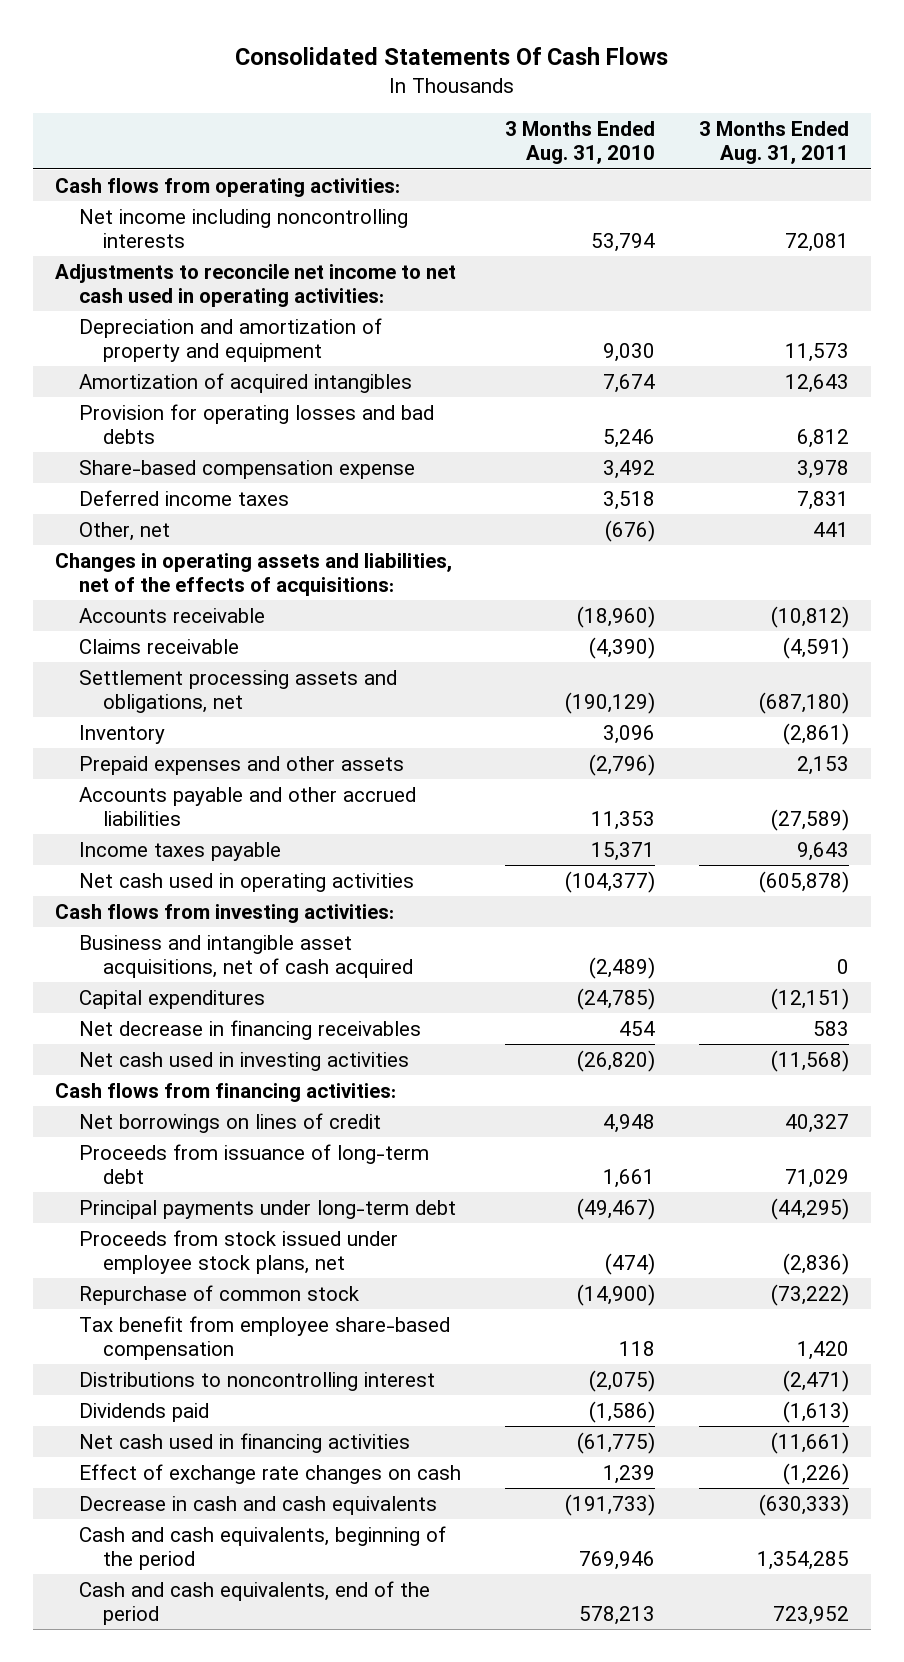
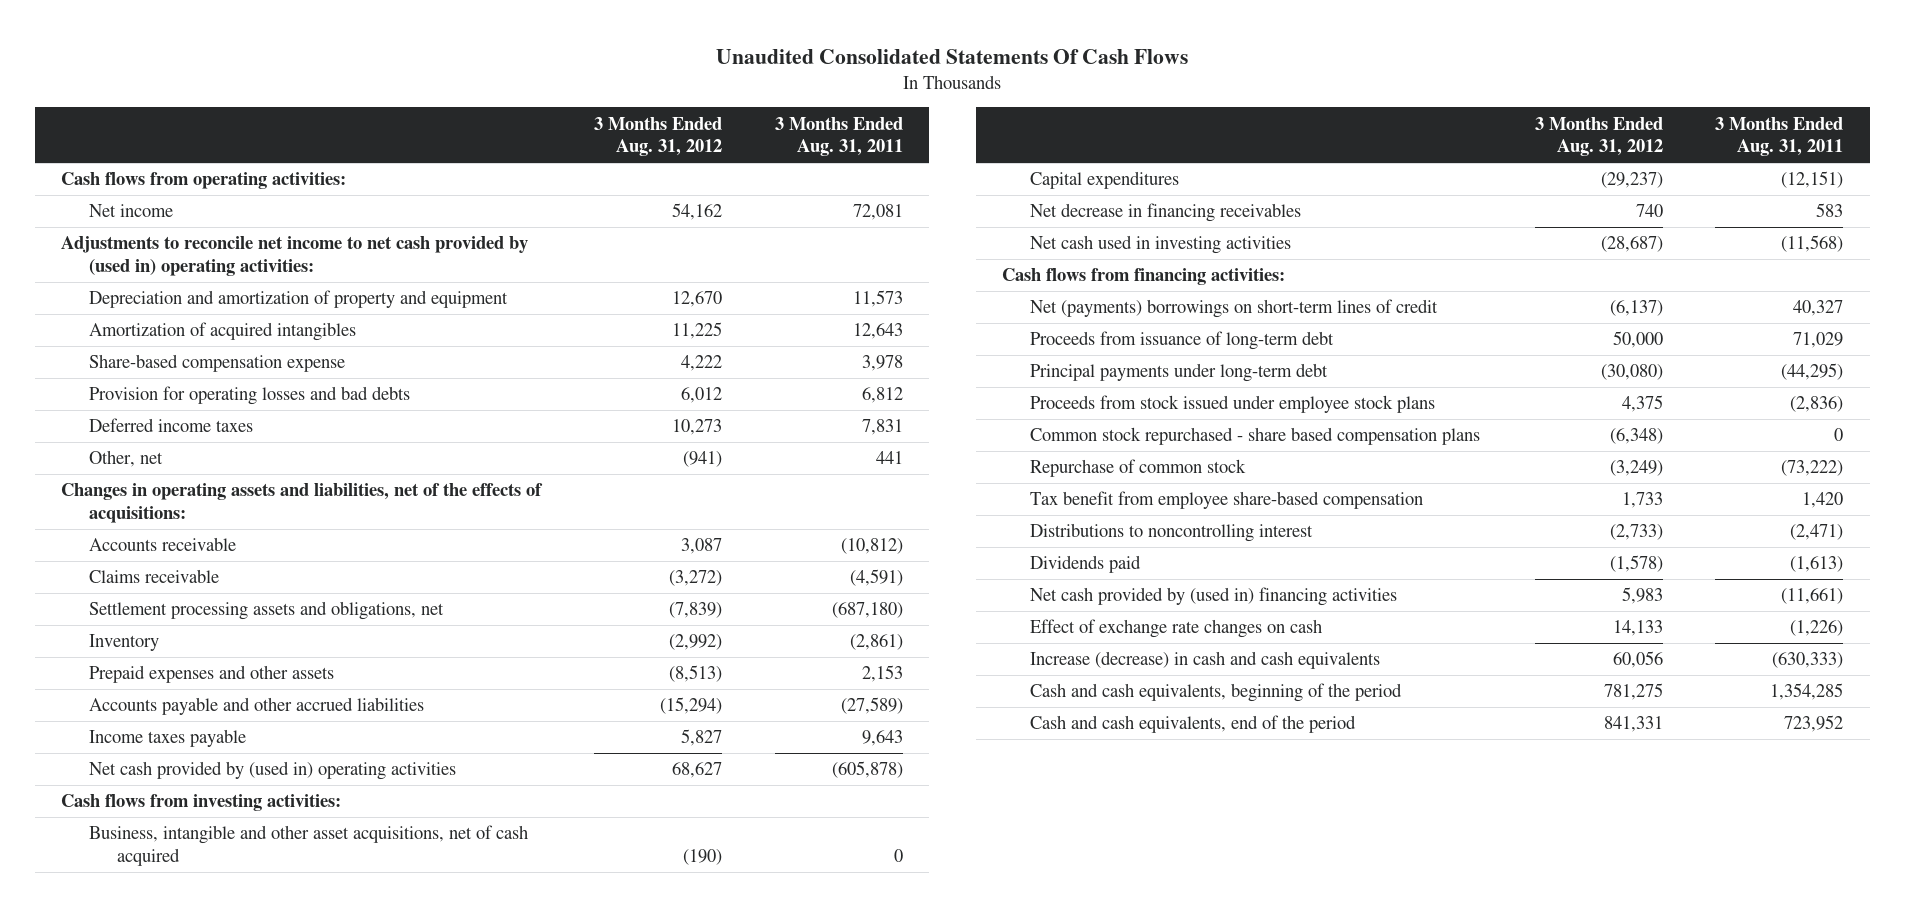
- Consolidated Statements Of Cash Flows
+ Unaudited Consolidated Statements Of Cash Flows
- | 3 Months Ended Aug. 31, 2010 | 3 Months Ended Aug. 31, 2011
+ | 3 Months Ended Aug. 31, 2012 | 3 Months Ended Aug. 31, 2011
- Net income including noncontrolling interests | 53,794 | 72,081
- Adjustments to reconcile net income to net cash used in operating activities:
+ Net income | 54,162 | 72,081
+ Adjustments to reconcile net income to net cash provided by (used in) operating activities:
moved down: Provision for operating losses and bad debts | 6,012 | 6,812
- Net cash used in operating activities | (104,377) | (605,878)
+ Net cash provided by (used in) operating activities | 68,627 | (605,878)
- Business and intangible asset acquisitions, net of cash acquired | (2,489) | 0
+ Business, intangible and other asset acquisitions, net of cash acquired | (190) | 0
- Net borrowings on lines of credit | 4,948 | 40,327
+ Net (payments) borrowings on short-term lines of credit | (6,137) | 40,327
- Proceeds from stock issued under employee stock plans, net | (474) | (2,836)
+ Proceeds from stock issued under employee stock plans | 4,375 | (2,836)
+ Common stock repurchased - share based compensation plans | (6,348) | 0
- Net cash used in financing activities | (61,775) | (11,661)
+ Net cash provided by (used in) financing activities | 5,983 | (11,661)
- Decrease in cash and cash equivalents | (191,733) | (630,333)
+ Increase (decrease) in cash and cash equivalents | 60,056 | (630,333)

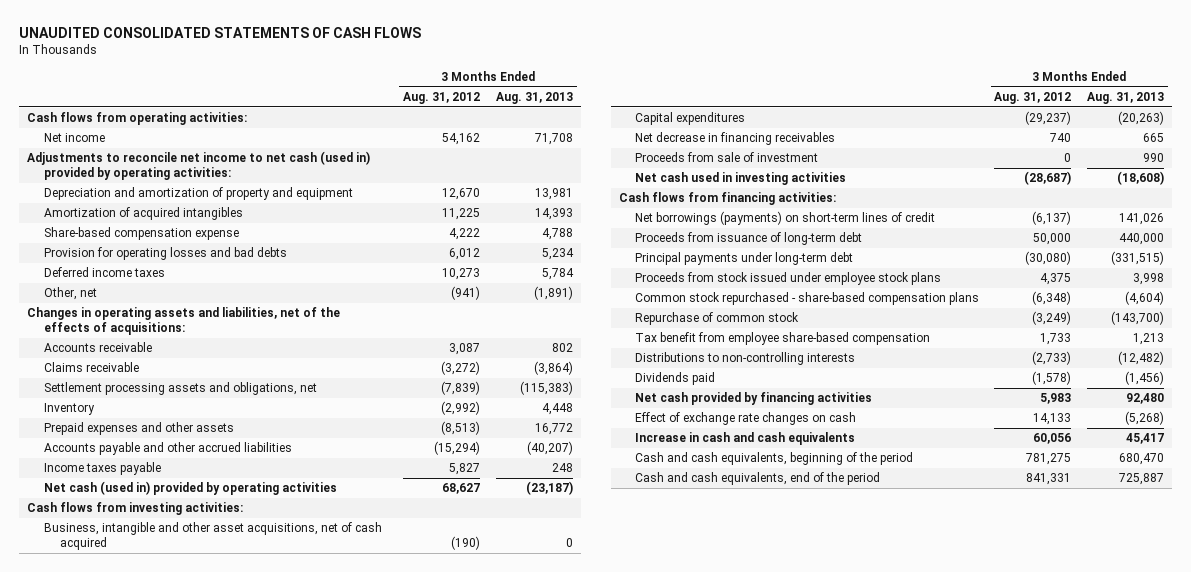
- Unaudited Consolidated Statements Of Cash Flows
+ UNAUDITED CONSOLIDATED STATEMENTS OF CASH FLOWS
- | 3 Months Ended Aug. 31, 2012 | 3 Months Ended Aug. 31, 2011
+ | 3 Months Ended Aug. 31, 2012 | 3 Months Ended Aug. 31, 2013
- Adjustments to reconcile net income to net cash provided by (used in) operating activities:
+ Adjustments to reconcile net income to net cash (used in) provided by operating activities:
- Net cash provided by (used in) operating activities | 68,627 | (605,878)
+ Net cash (used in) provided by operating activities | 68,627 | (23,187)
+ Proceeds from sale of investment | 0 | 990
- Net (payments) borrowings on short-term lines of credit | (6,137) | 40,327
+ Net borrowings (payments) on short-term lines of credit | (6,137) | 141,026
- Common stock repurchased - share based compensation plans | (6,348) | 0
+ Common stock repurchased - share-based compensation plans | (6,348) | (4,604)
- Distributions to noncontrolling interest | (2,733) | (2,471)
+ Distributions to non-controlling interests | (2,733) | (12,482)
- Net cash provided by (used in) financing activities | 5,983 | (11,661)
+ Net cash provided by financing activities | 5,983 | 92,480
- Increase (decrease) in cash and cash equivalents | 60,056 | (630,333)
+ Increase in cash and cash equivalents | 60,056 | 45,417

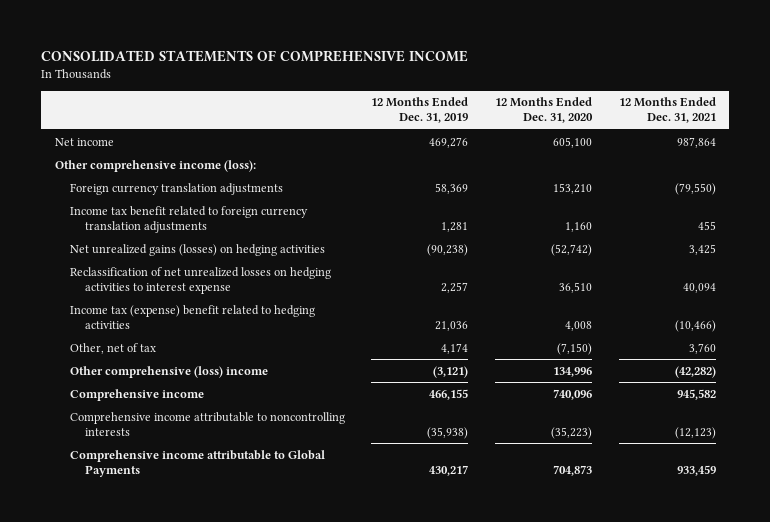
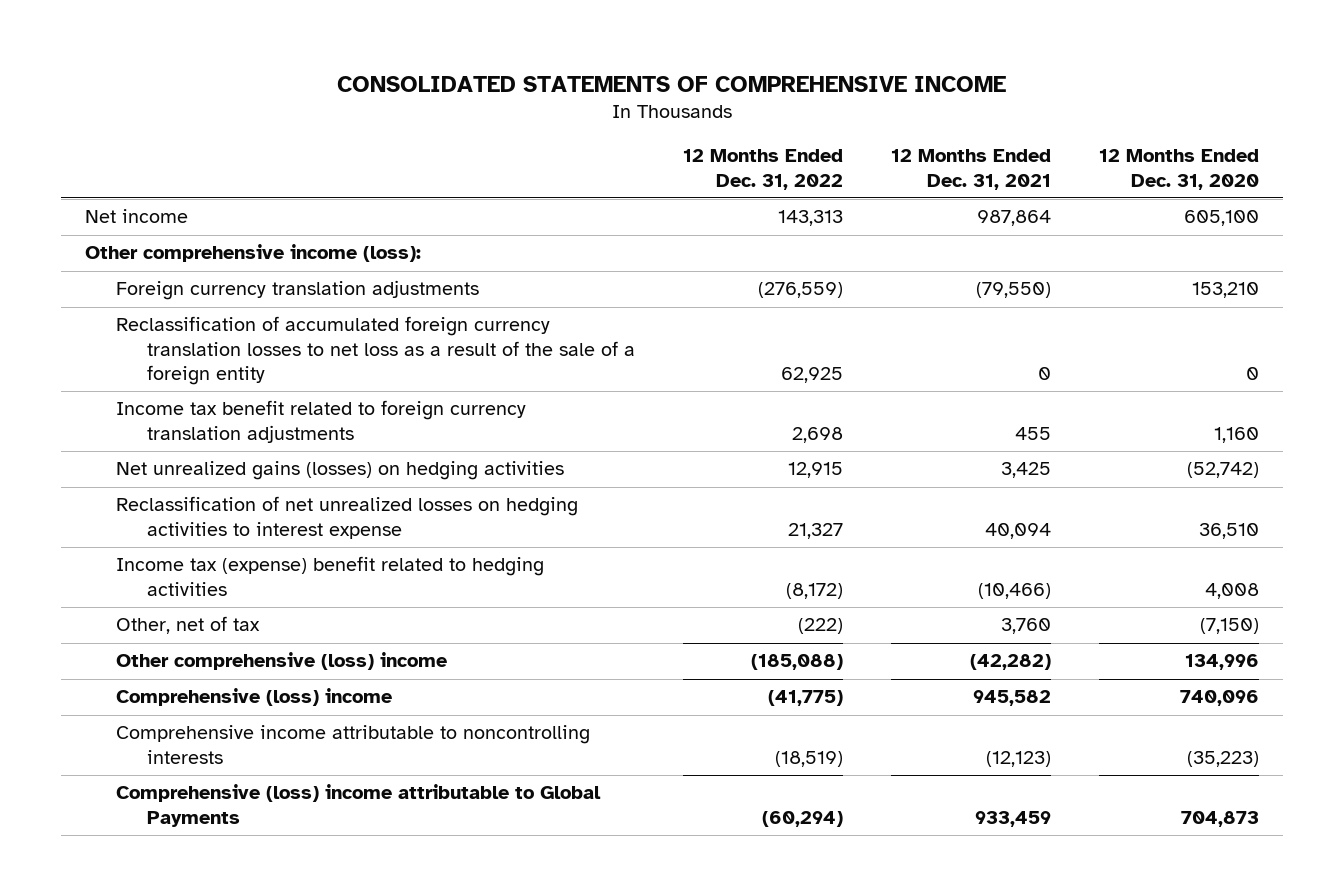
- | 12 Months Ended Dec. 31, 2019 | 12 Months Ended Dec. 31, 2020 | 12 Months Ended Dec. 31, 2021
+ | 12 Months Ended Dec. 31, 2022 | 12 Months Ended Dec. 31, 2021 | 12 Months Ended Dec. 31, 2020
+ Reclassification of accumulated foreign currency translation losses to net loss as a result of the sale of a foreign entity | 62,925 | 0 | 0
- Comprehensive income | 466,155 | 740,096 | 945,582
+ Comprehensive (loss) income | (41,775) | 945,582 | 740,096
- Comprehensive income attributable to Global Payments | 430,217 | 704,873 | 933,459
+ Comprehensive (loss) income attributable to Global Payments | (60,294) | 933,459 | 704,873

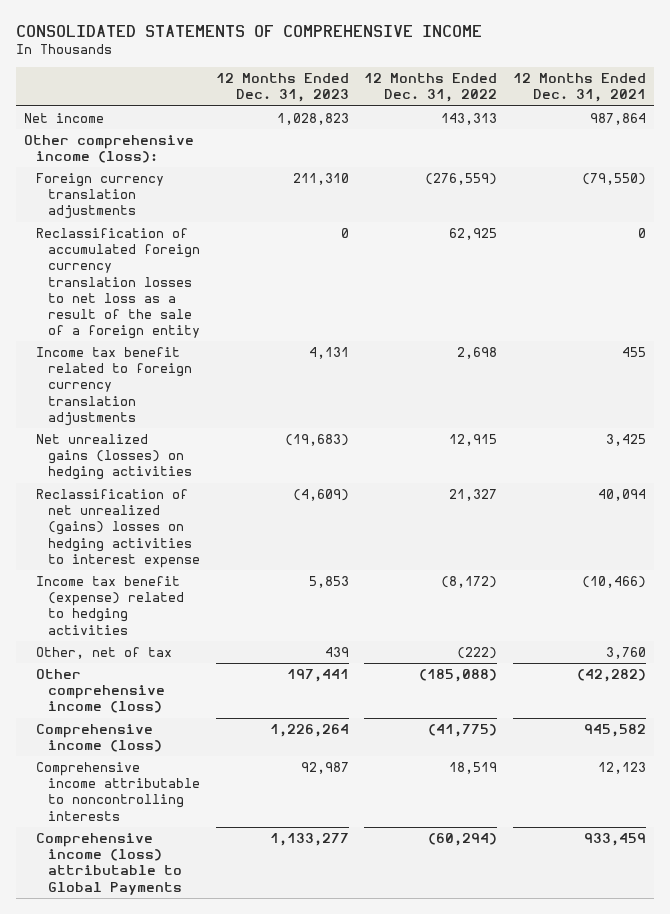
- | 12 Months Ended Dec. 31, 2022 | 12 Months Ended Dec. 31, 2021 | 12 Months Ended Dec. 31, 2020
+ | 12 Months Ended Dec. 31, 2023 | 12 Months Ended Dec. 31, 2022 | 12 Months Ended Dec. 31, 2021
- Reclassification of net unrealized losses on hedging activities to interest expense | 21,327 | 40,094 | 36,510
- Income tax (expense) benefit related to hedging activities | (8,172) | (10,466) | 4,008
+ Reclassification of net unrealized (gains) losses on hedging activities to interest expense | (4,609) | 21,327 | 40,094
+ Income tax benefit (expense) related to hedging activities | 5,853 | (8,172) | (10,466)
- Other comprehensive (loss) income | (185,088) | (42,282) | 134,996
- Comprehensive (loss) income | (41,775) | 945,582 | 740,096
- Comprehensive income attributable to noncontrolling interests | (18,519) | (12,123) | (35,223)
- Comprehensive (loss) income attributable to Global Payments | (60,294) | 933,459 | 704,873
+ Other comprehensive income (loss) | 197,441 | (185,088) | (42,282)
+ Comprehensive income (loss) | 1,226,264 | (41,775) | 945,582
+ Comprehensive income attributable to noncontrolling interests | 92,987 | 18,519 | 12,123
+ Comprehensive income (loss) attributable to Global Payments | 1,133,277 | (60,294) | 933,459

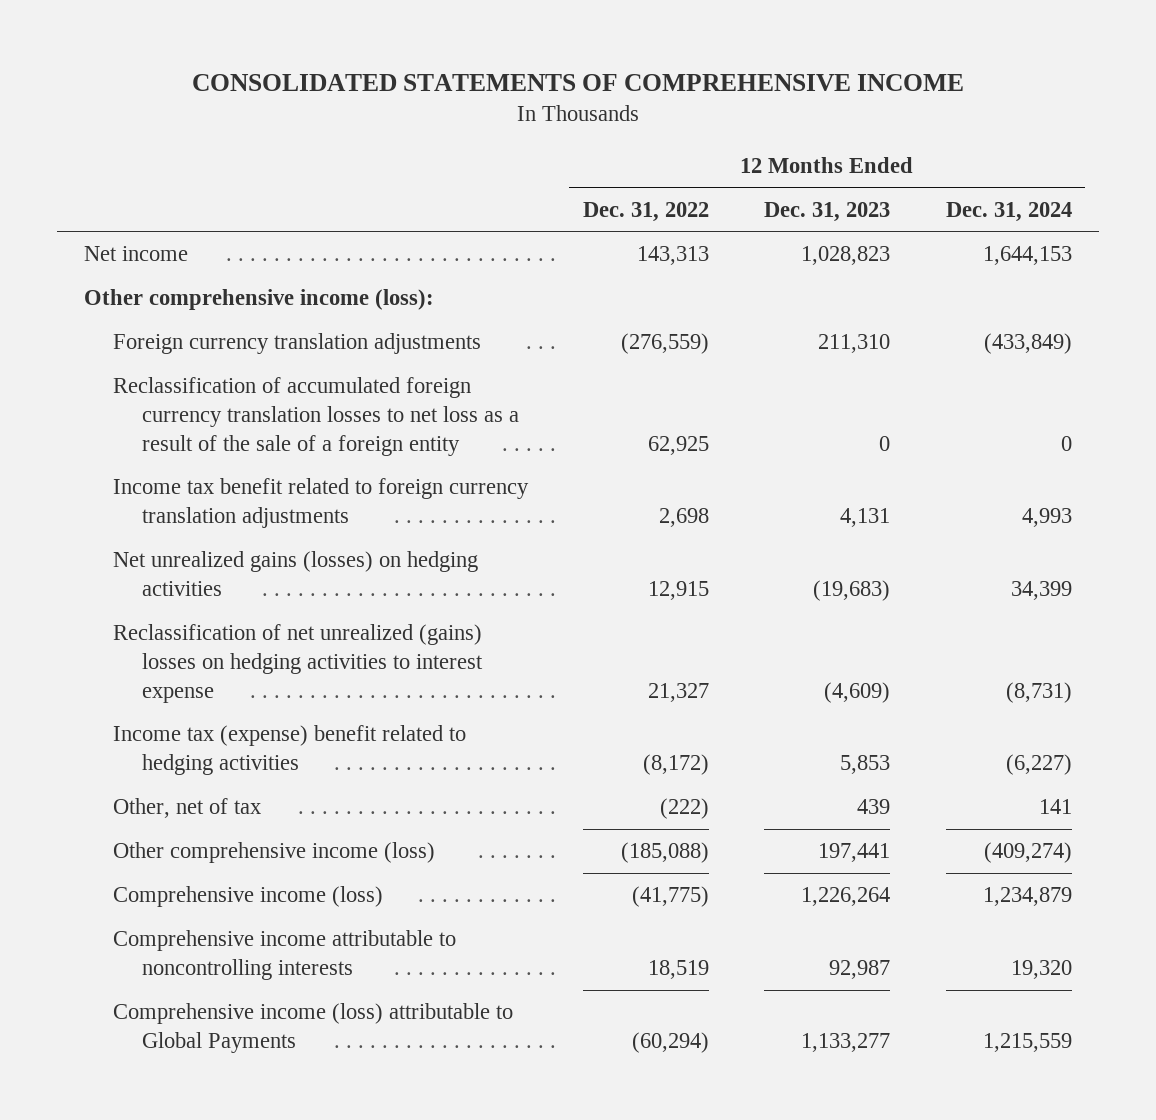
- | 12 Months Ended Dec. 31, 2023 | 12 Months Ended Dec. 31, 2022 | 12 Months Ended Dec. 31, 2021
+ | 12 Months Ended Dec. 31, 2022 | 12 Months Ended Dec. 31, 2023 | 12 Months Ended Dec. 31, 2024
- Income tax benefit (expense) related to hedging activities | 5,853 | (8,172) | (10,466)
+ Income tax (expense) benefit related to hedging activities | (8,172) | 5,853 | (6,227)

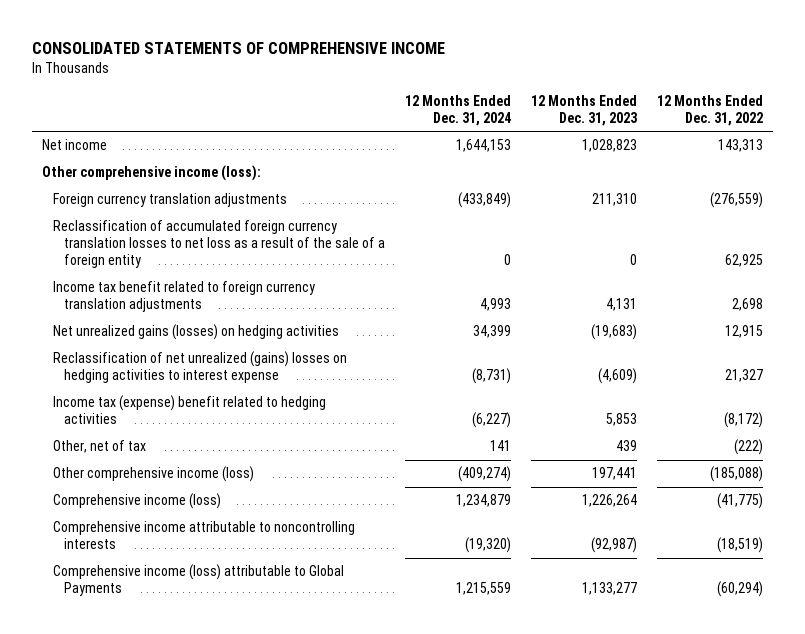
- | 12 Months Ended Dec. 31, 2022 | 12 Months Ended Dec. 31, 2023 | 12 Months Ended Dec. 31, 2024
+ | 12 Months Ended Dec. 31, 2024 | 12 Months Ended Dec. 31, 2023 | 12 Months Ended Dec. 31, 2022
- Comprehensive income attributable to noncontrolling interests | 18,519 | 92,987 | 19,320
+ Comprehensive income attributable to noncontrolling interests | (19,320) | (92,987) | (18,519)

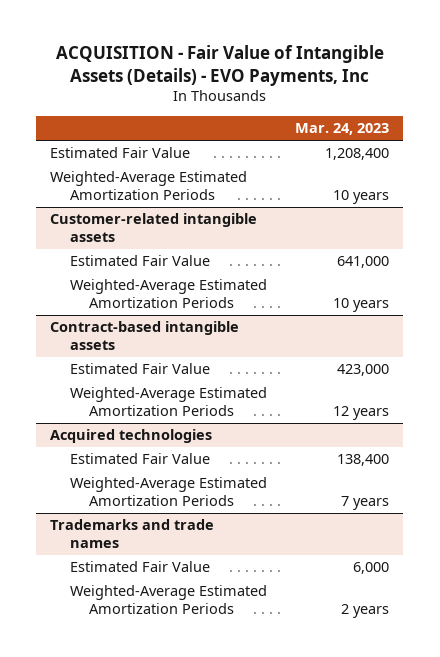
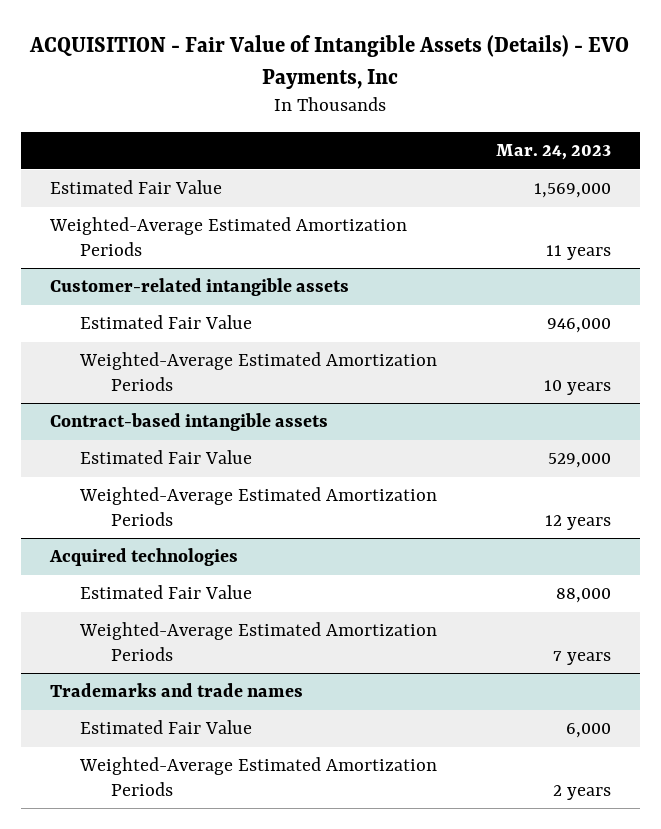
- Estimated Fair Value | 1,208,400
- Weighted-Average Estimated Amortization Periods | 10 years
+ Estimated Fair Value | 1,569,000
+ Weighted-Average Estimated Amortization Periods | 11 years
@ Customer-related intangible assets
- Estimated Fair Value | 641,000
+ Estimated Fair Value | 946,000
@ Contract-based intangible assets
- Estimated Fair Value | 423,000
+ Estimated Fair Value | 529,000
@ Acquired technologies
- Estimated Fair Value | 138,400
+ Estimated Fair Value | 88,000

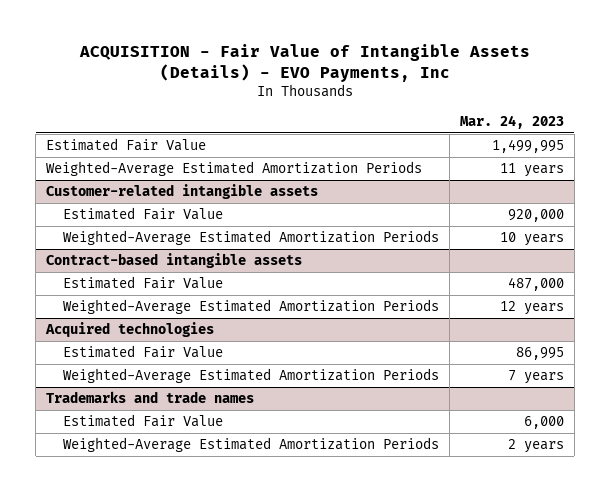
- Estimated Fair Value | 1,569,000
+ Estimated Fair Value | 1,499,995
@ Customer-related intangible assets
- Estimated Fair Value | 946,000
+ Estimated Fair Value | 920,000
@ Contract-based intangible assets
- Estimated Fair Value | 529,000
+ Estimated Fair Value | 487,000
@ Acquired technologies
- Estimated Fair Value | 88,000
+ Estimated Fair Value | 86,995

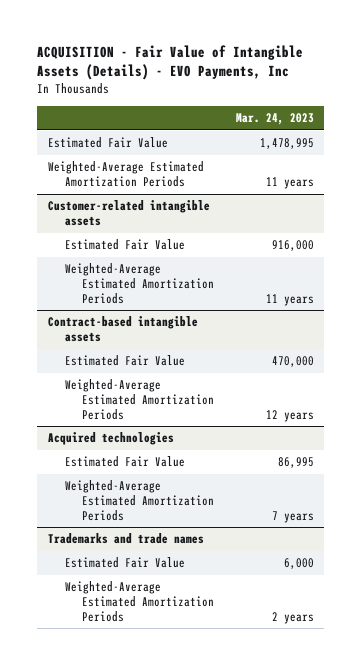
- Estimated Fair Value | 1,499,995
+ Estimated Fair Value | 1,478,995
@ Customer-related intangible assets
- Estimated Fair Value | 920,000
- Weighted-Average Estimated Amortization Periods | 10 years
+ Estimated Fair Value | 916,000
+ Weighted-Average Estimated Amortization Periods | 11 years
@ Contract-based intangible assets
- Estimated Fair Value | 487,000
+ Estimated Fair Value | 470,000

